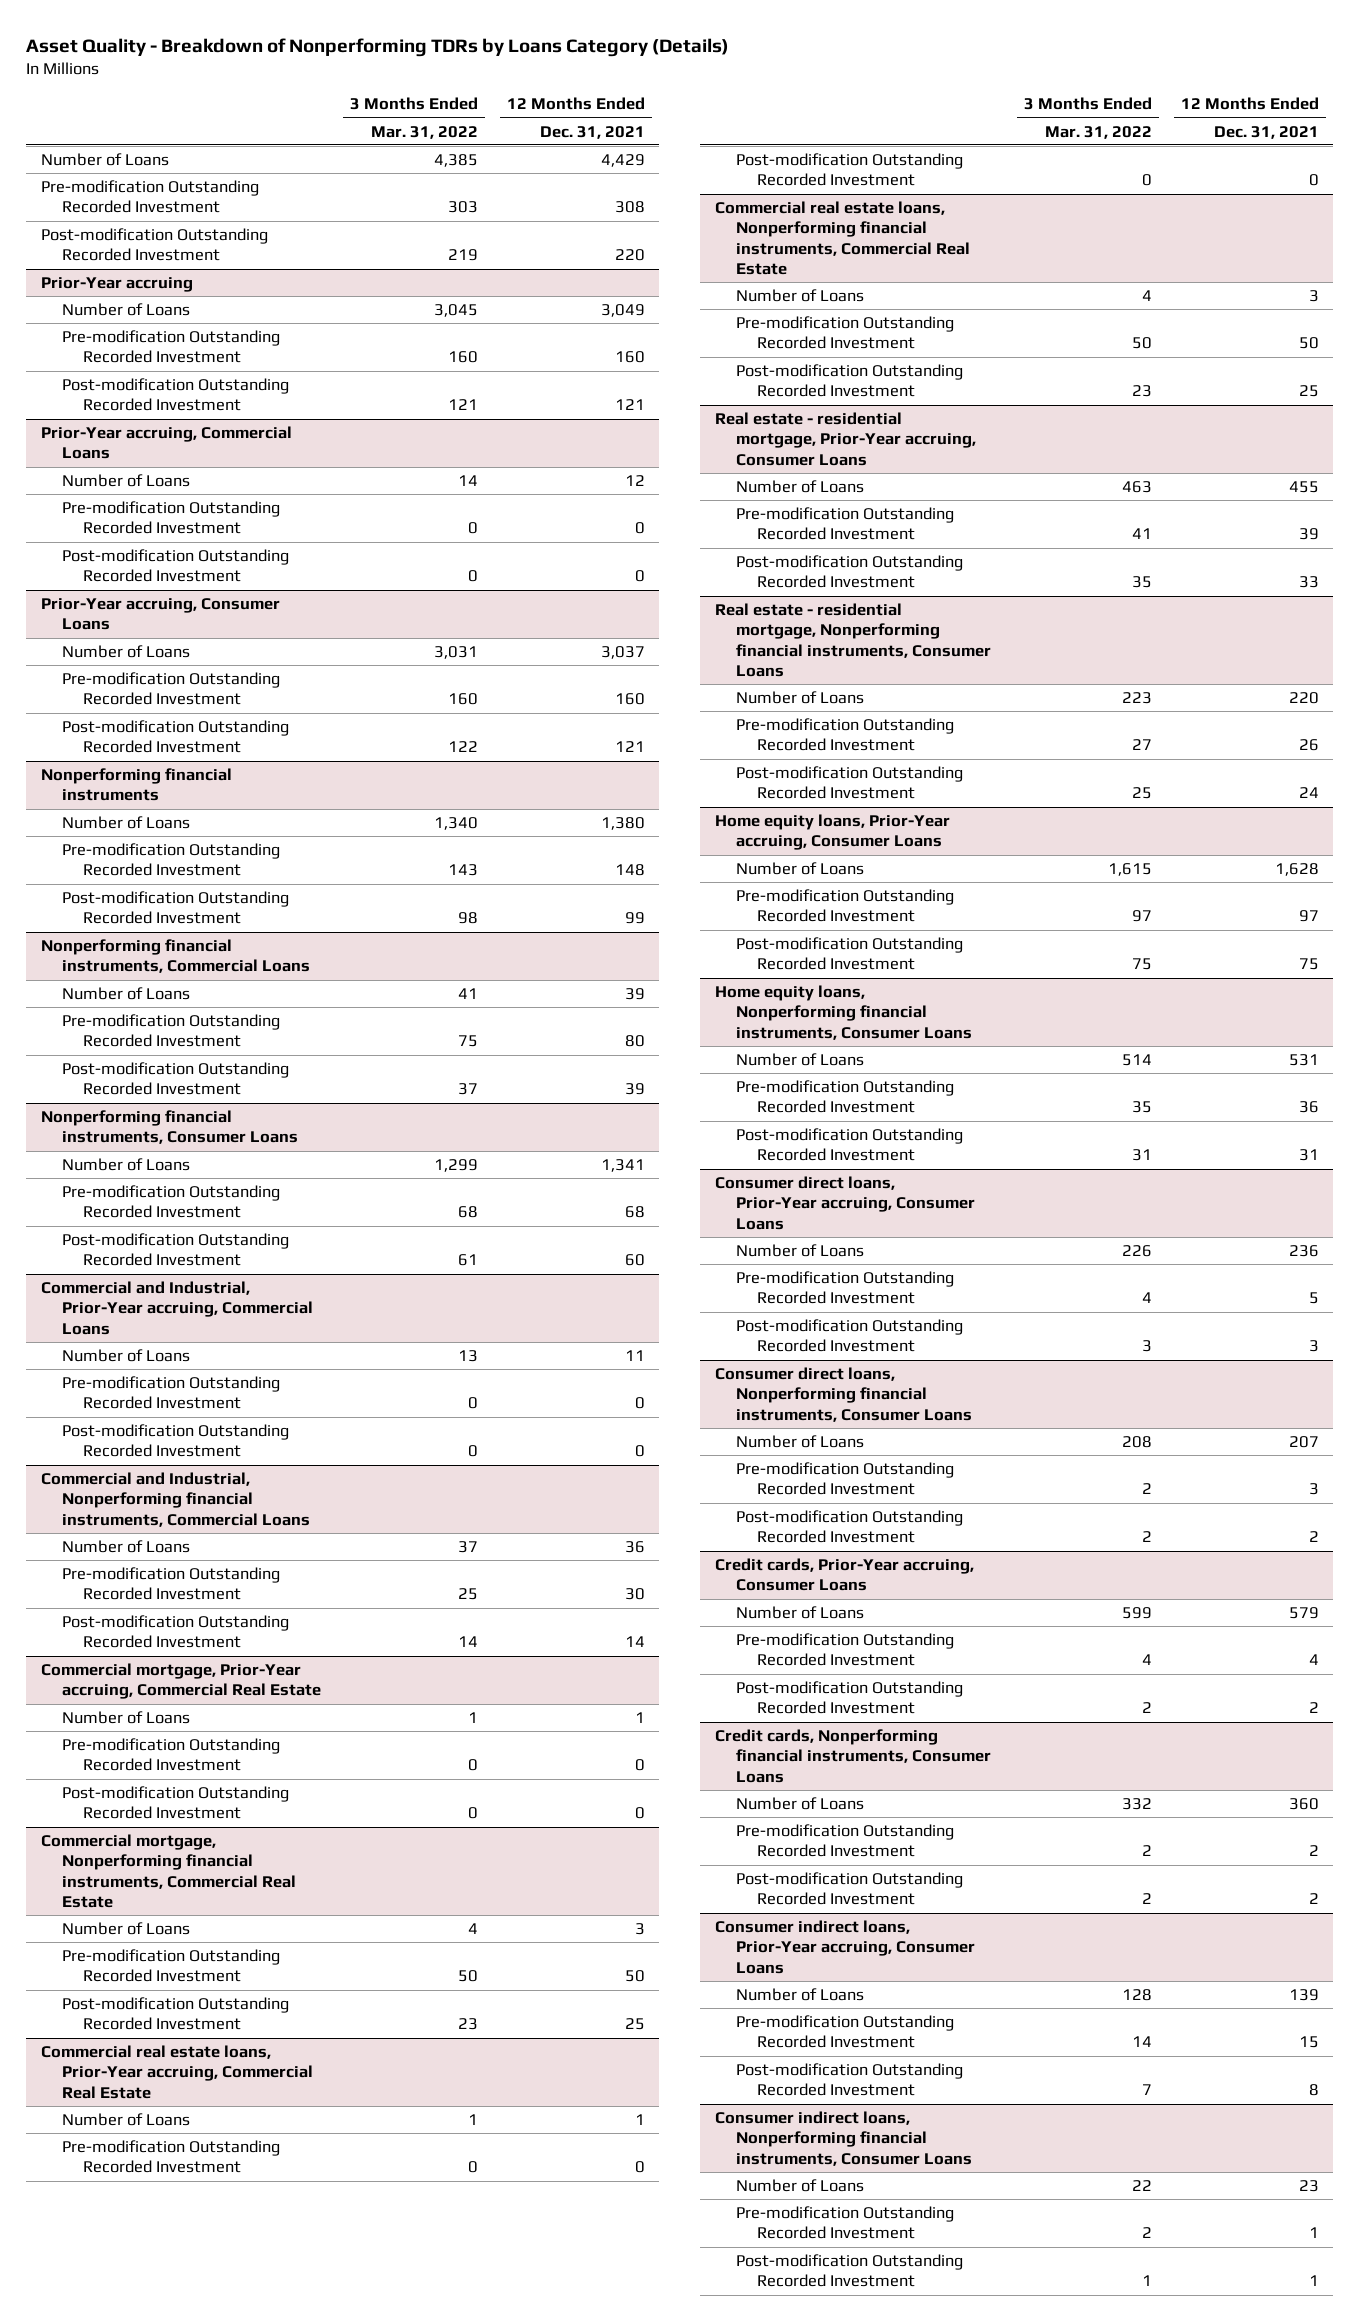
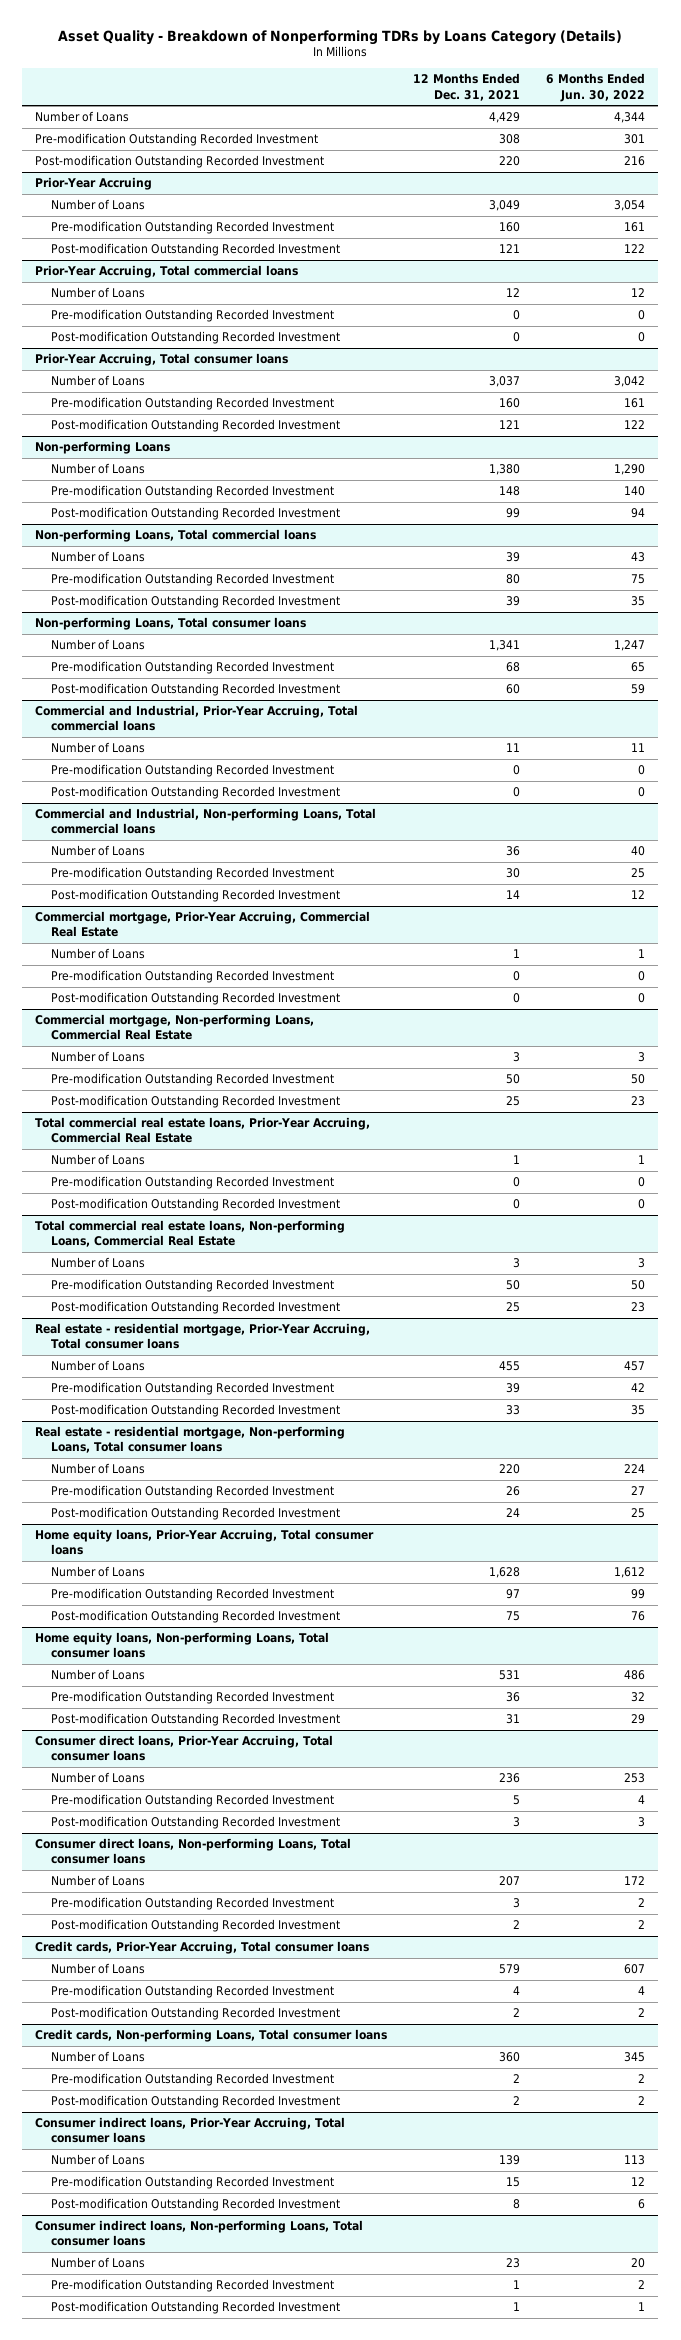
- | 3 Months Ended Mar. 31, 2022 | 12 Months Ended Dec. 31, 2021
+ | 12 Months Ended Dec. 31, 2021 | 6 Months Ended Jun. 30, 2022
- Prior-Year accruing
+ Prior-Year Accruing
- Prior-Year accruing, Commercial Loans
+ Prior-Year Accruing, Total commercial loans
- Prior-Year accruing, Consumer Loans
+ Prior-Year Accruing, Total consumer loans
- Nonperforming financial instruments
+ Non-performing Loans
- Nonperforming financial instruments, Commercial Loans
+ Non-performing Loans, Total commercial loans
- Nonperforming financial instruments, Consumer Loans
+ Non-performing Loans, Total consumer loans
- Commercial and Industrial, Prior-Year accruing, Commercial Loans
+ Commercial and Industrial, Prior-Year Accruing, Total commercial loans
- Commercial and Industrial, Nonperforming financial instruments, Commercial Loans
+ Commercial and Industrial, Non-performing Loans, Total commercial loans
- Commercial mortgage, Prior-Year accruing, Commercial Real Estate
+ Commercial mortgage, Prior-Year Accruing, Commercial Real Estate
- Commercial mortgage, Nonperforming financial instruments, Commercial Real Estate
+ Commercial mortgage, Non-performing Loans, Commercial Real Estate
- Commercial real estate loans, Prior-Year accruing, Commercial Real Estate
+ Total commercial real estate loans, Prior-Year Accruing, Commercial Real Estate
- Commercial real estate loans, Nonperforming financial instruments, Commercial Real Estate
+ Total commercial real estate loans, Non-performing Loans, Commercial Real Estate
- Real estate - residential mortgage, Prior-Year accruing, Consumer Loans
+ Real estate - residential mortgage, Prior-Year Accruing, Total consumer loans
- Real estate - residential mortgage, Nonperforming financial instruments, Consumer Loans
+ Real estate - residential mortgage, Non-performing Loans, Total consumer loans
- Home equity loans, Prior-Year accruing, Consumer Loans
+ Home equity loans, Prior-Year Accruing, Total consumer loans
- Home equity loans, Nonperforming financial instruments, Consumer Loans
+ Home equity loans, Non-performing Loans, Total consumer loans
- Consumer direct loans, Prior-Year accruing, Consumer Loans
+ Consumer direct loans, Prior-Year Accruing, Total consumer loans
- Consumer direct loans, Nonperforming financial instruments, Consumer Loans
+ Consumer direct loans, Non-performing Loans, Total consumer loans
- Credit cards, Prior-Year accruing, Consumer Loans
+ Credit cards, Prior-Year Accruing, Total consumer loans
- Credit cards, Nonperforming financial instruments, Consumer Loans
+ Credit cards, Non-performing Loans, Total consumer loans
- Consumer indirect loans, Prior-Year accruing, Consumer Loans
+ Consumer indirect loans, Prior-Year Accruing, Total consumer loans
- Consumer indirect loans, Nonperforming financial instruments, Consumer Loans
+ Consumer indirect loans, Non-performing Loans, Total consumer loans

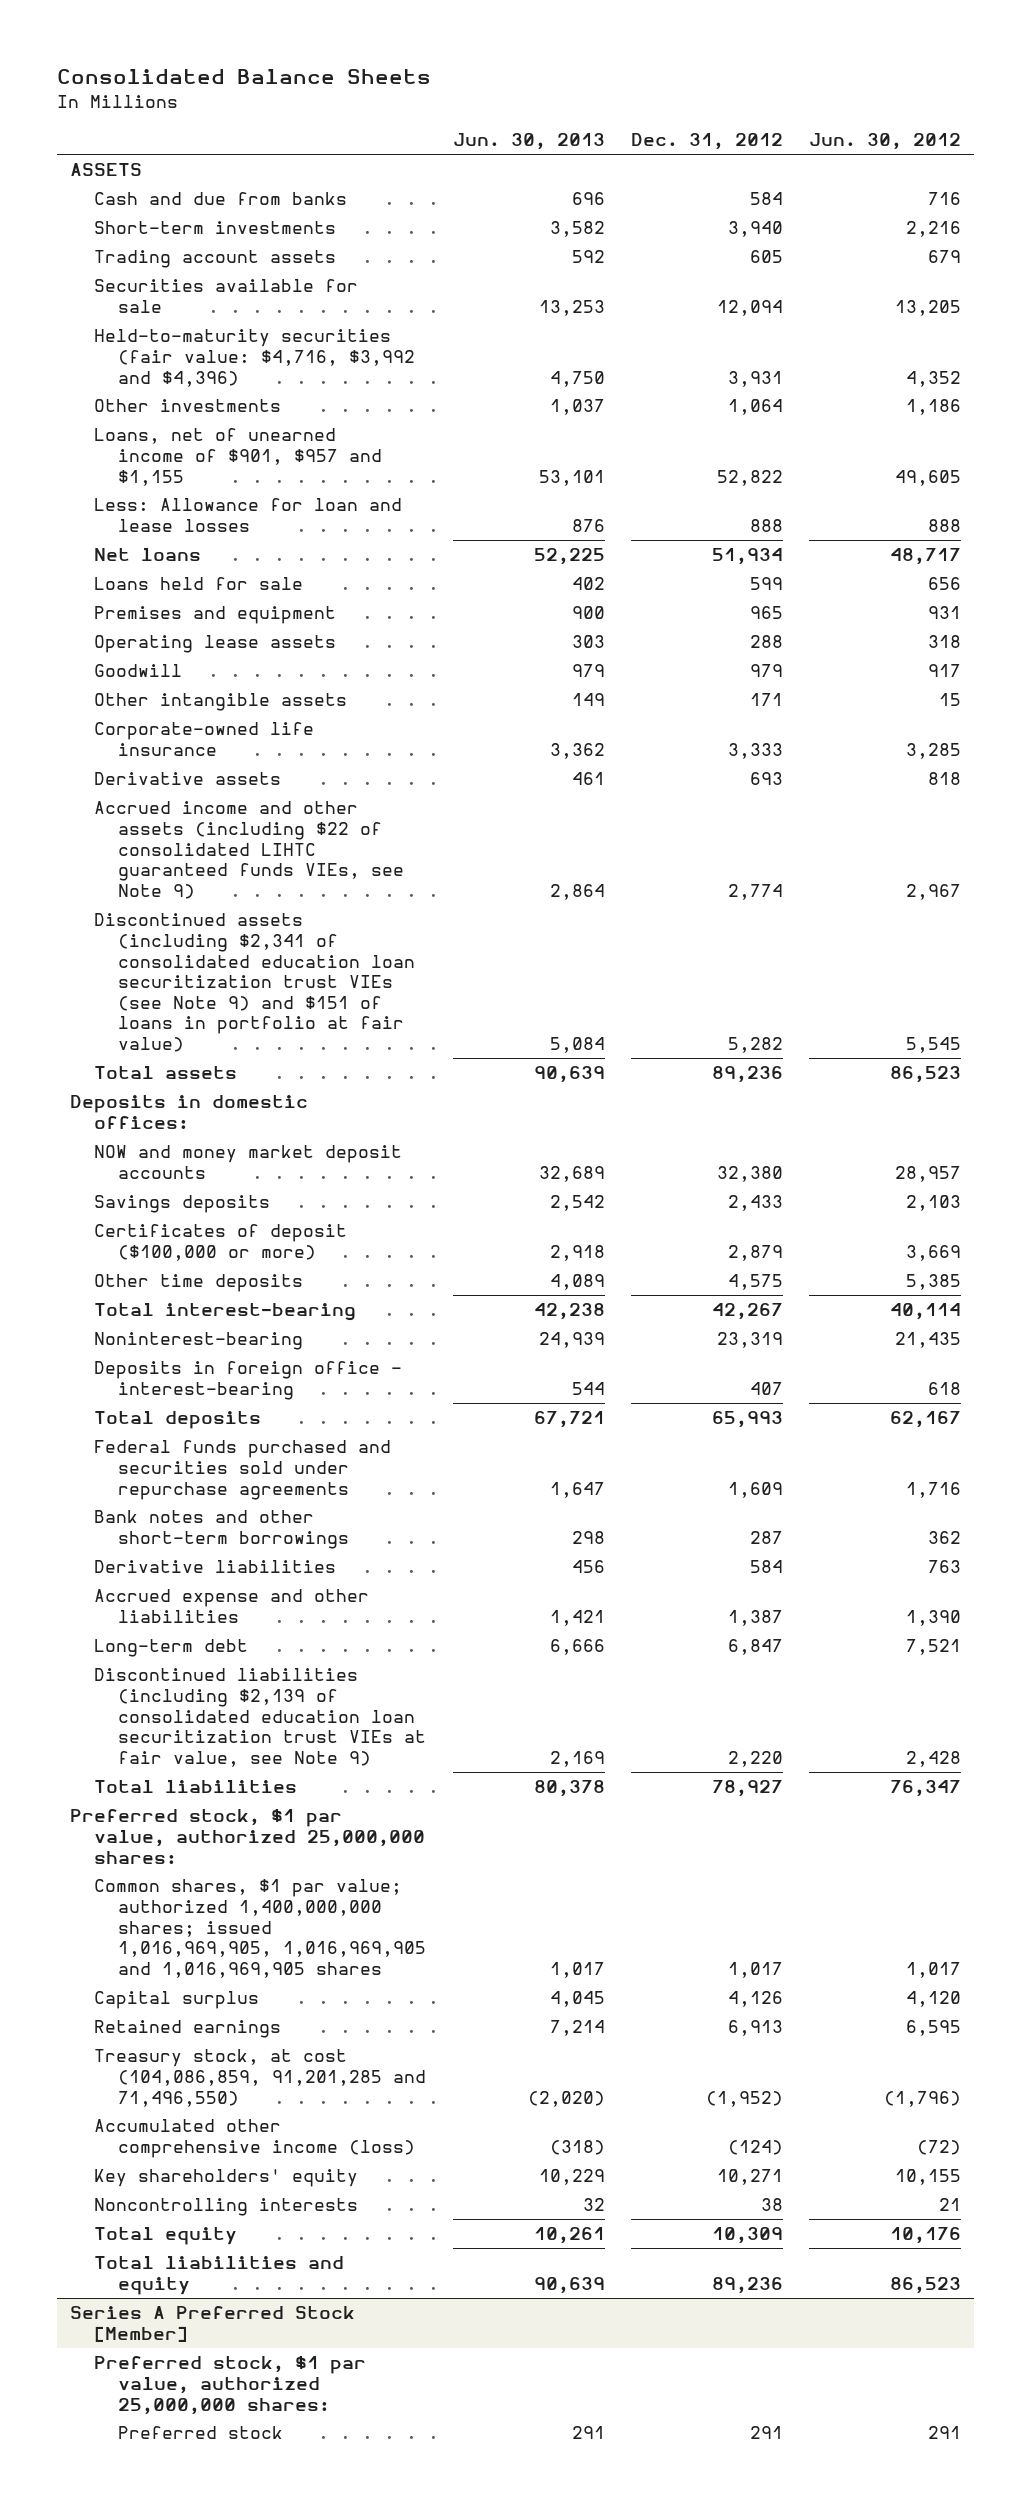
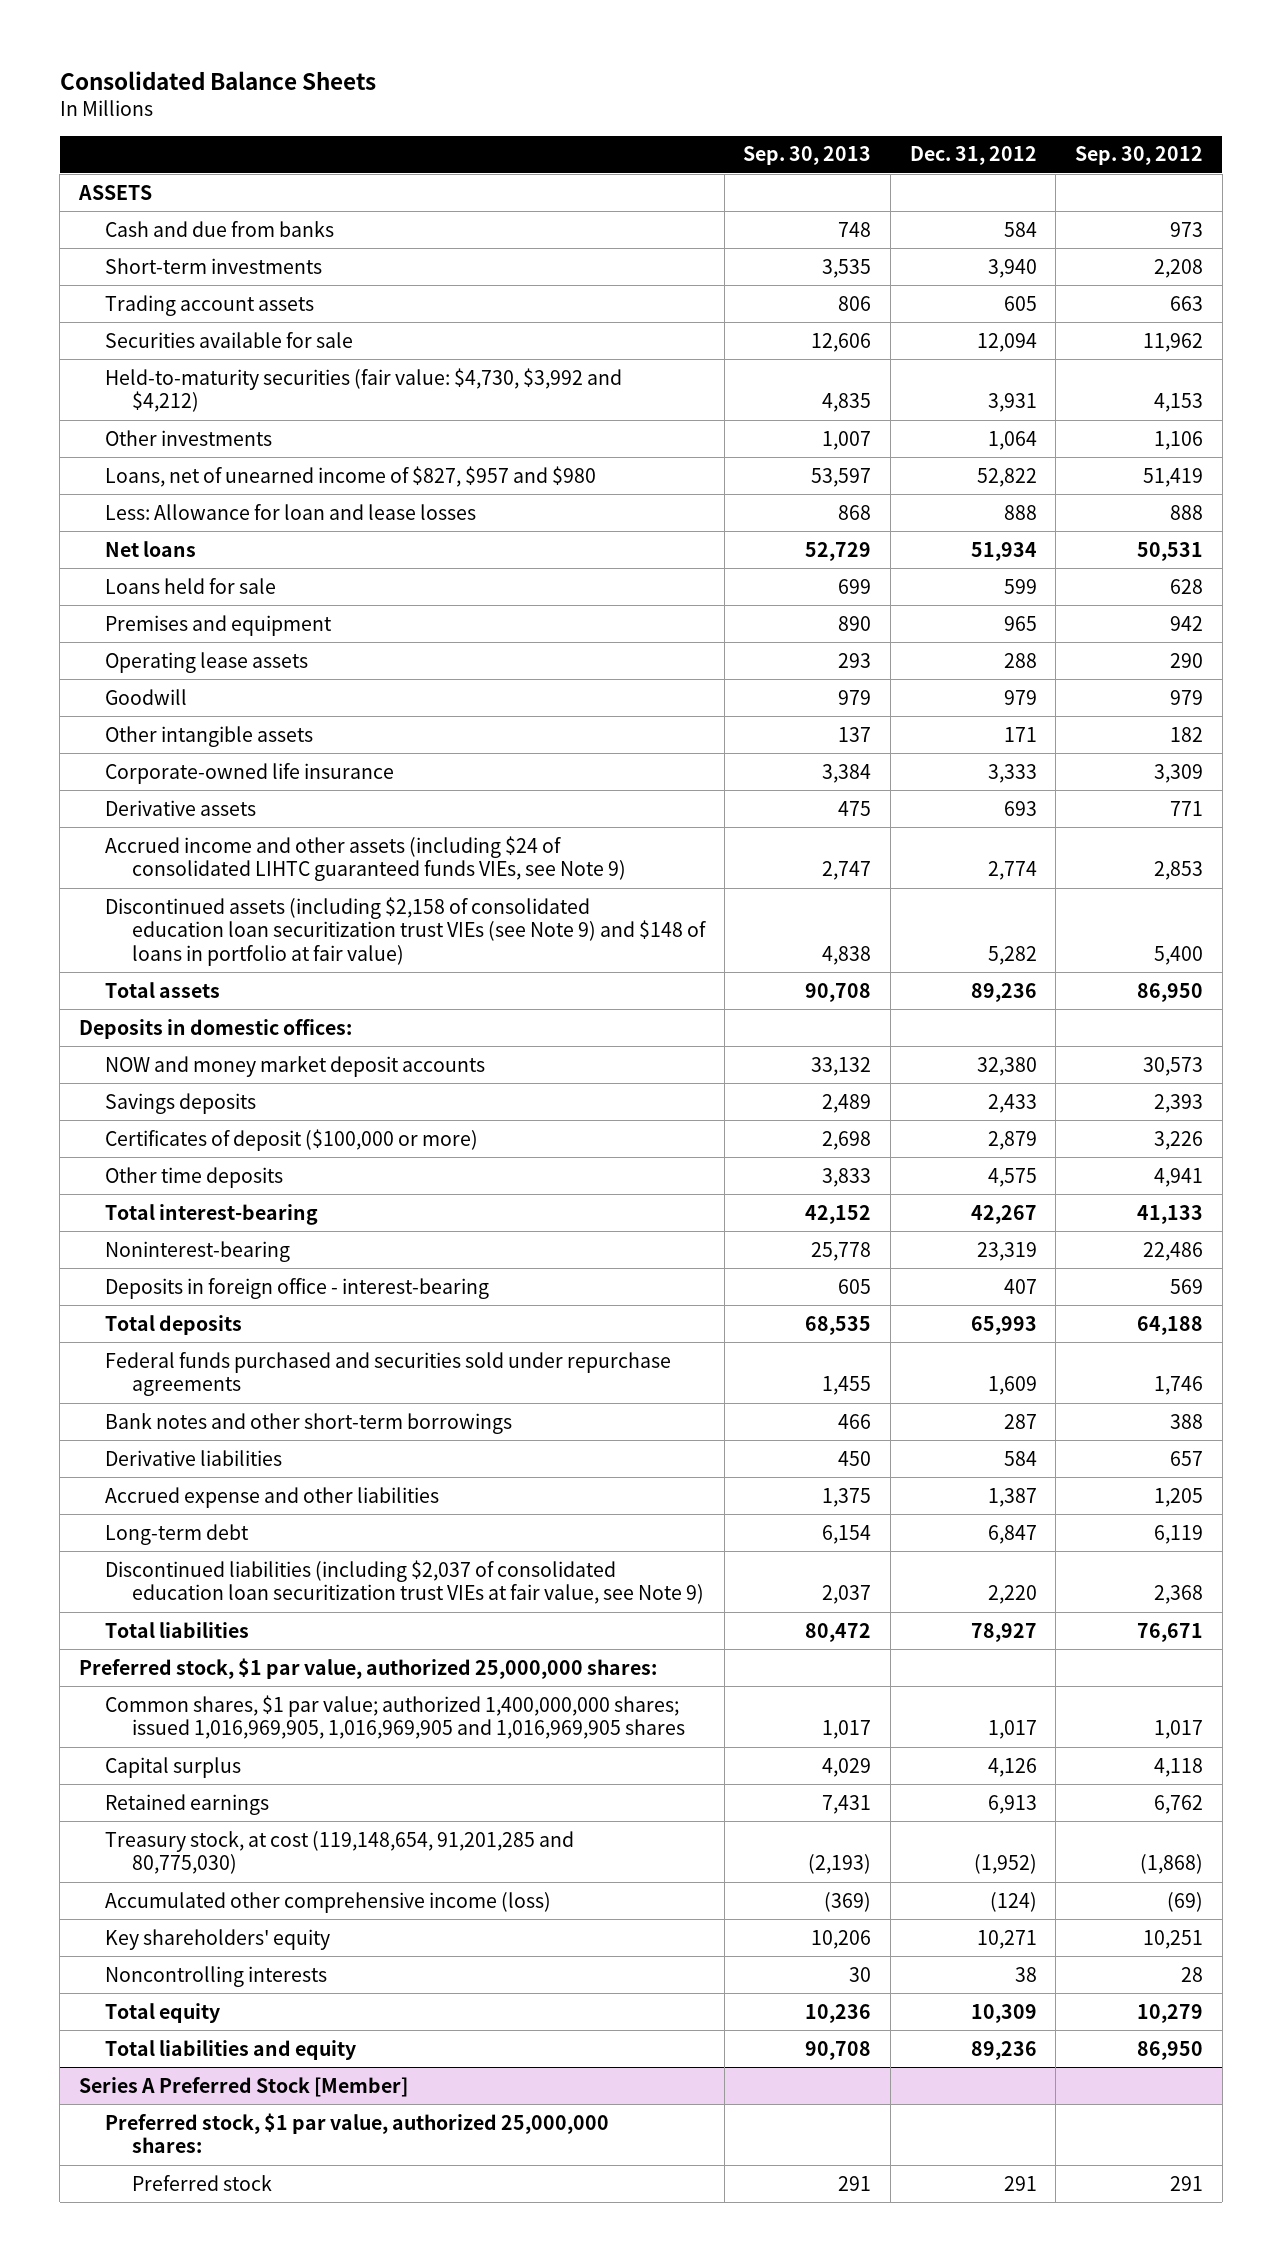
- | Jun. 30, 2013 | Dec. 31, 2012 | Jun. 30, 2012
+ | Sep. 30, 2013 | Dec. 31, 2012 | Sep. 30, 2012
- Held-to-maturity securities (fair value: $4,716, $3,992 and $4,396) | 4,750 | 3,931 | 4,352
+ Held-to-maturity securities (fair value: $4,730, $3,992 and $4,212) | 4,835 | 3,931 | 4,153
- Loans, net of unearned income of $901, $957 and $1,155 | 53,101 | 52,822 | 49,605
+ Loans, net of unearned income of $827, $957 and $980 | 53,597 | 52,822 | 51,419
- Accrued income and other assets (including $22 of consolidated LIHTC guaranteed funds VIEs, see Note 9) | 2,864 | 2,774 | 2,967
- Discontinued assets (including $2,341 of consolidated education loan securitization trust VIEs (see Note 9) and $151 of loans in portfolio at fair value) | 5,084 | 5,282 | 5,545
+ Accrued income and other assets (including $24 of consolidated LIHTC guaranteed funds VIEs, see Note 9) | 2,747 | 2,774 | 2,853
+ Discontinued assets (including $2,158 of consolidated education loan securitization trust VIEs (see Note 9) and $148 of loans in portfolio at fair value) | 4,838 | 5,282 | 5,400
- Discontinued liabilities (including $2,139 of consolidated education loan securitization trust VIEs at fair value, see Note 9) | 2,169 | 2,220 | 2,428
+ Discontinued liabilities (including $2,037 of consolidated education loan securitization trust VIEs at fair value, see Note 9) | 2,037 | 2,220 | 2,368
- Treasury stock, at cost (104,086,859, 91,201,285 and 71,496,550) | (2,020) | (1,952) | (1,796)
+ Treasury stock, at cost (119,148,654, 91,201,285 and 80,775,030) | (2,193) | (1,952) | (1,868)

